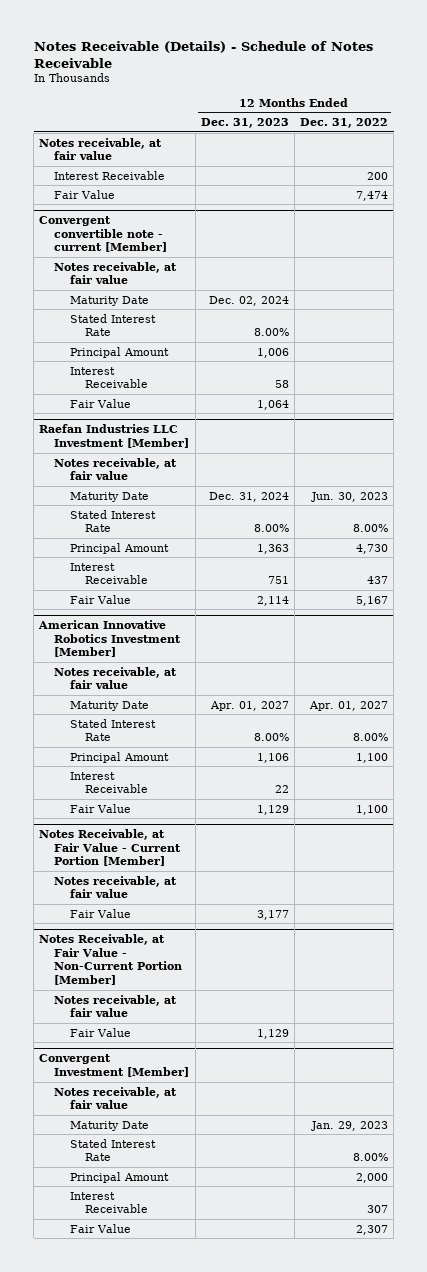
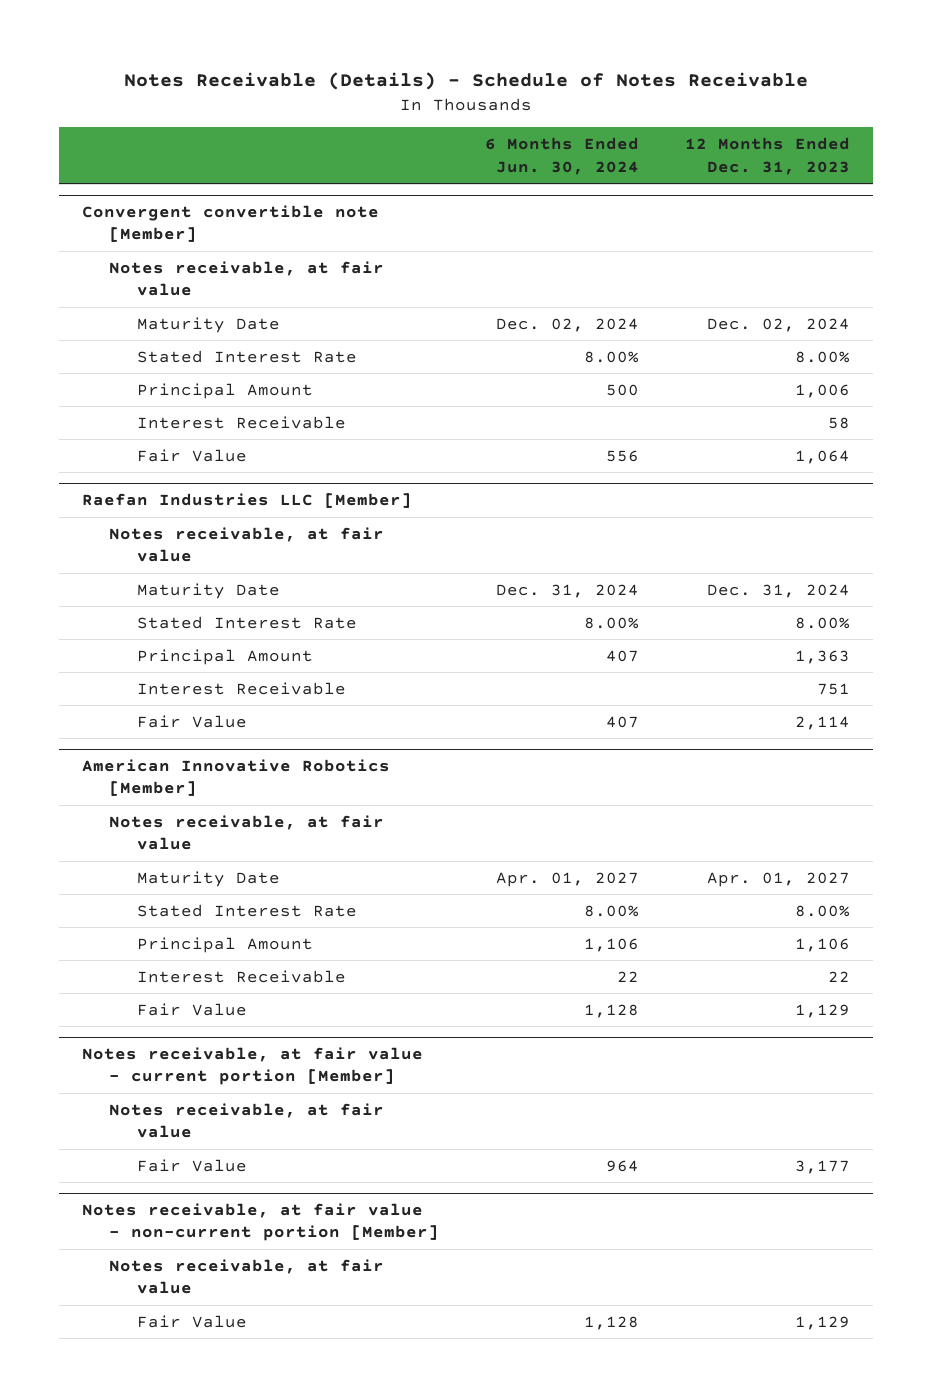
- | 12 Months Ended Dec. 31, 2023 | 12 Months Ended Dec. 31, 2022
+ | 6 Months Ended Jun. 30, 2024 | 12 Months Ended Dec. 31, 2023
- Notes receivable, at fair value
- Interest Receivable | | 200
- Fair Value | | 7,474
- Convergent convertible note - current [Member]
+ Convergent convertible note [Member]
- Raefan Industries LLC Investment [Member]
+ Raefan Industries LLC [Member]
- American Innovative Robotics Investment [Member]
+ American Innovative Robotics [Member]
- Notes Receivable, at Fair Value - Current Portion [Member]
+ Notes receivable, at fair value - current portion [Member]
- Notes Receivable, at Fair Value - Non-Current Portion [Member]
+ Notes receivable, at fair value - non-current portion [Member]
- Convergent Investment [Member]
- Notes receivable, at fair value
- Maturity Date | | Jan. 29, 2023
- Stated Interest Rate | | 8.00%
- Principal Amount | | 2,000
- Interest Receivable | | 307
- Fair Value | | 2,307

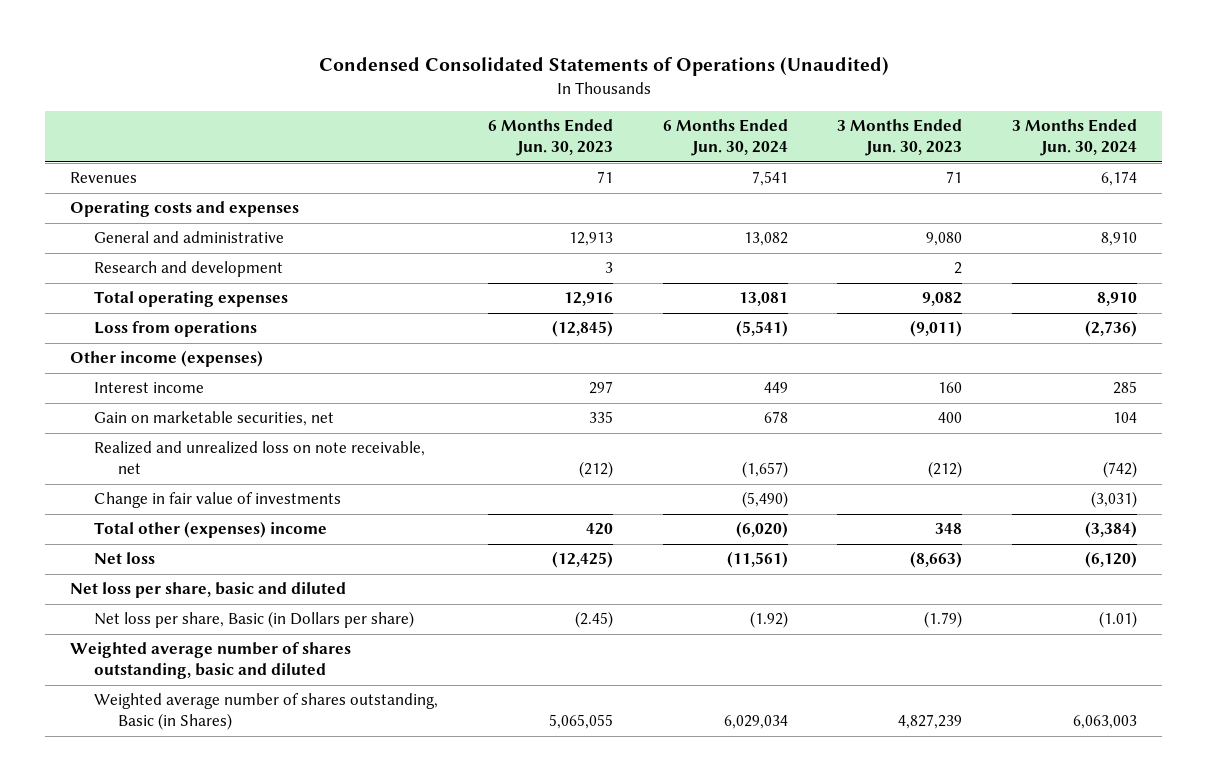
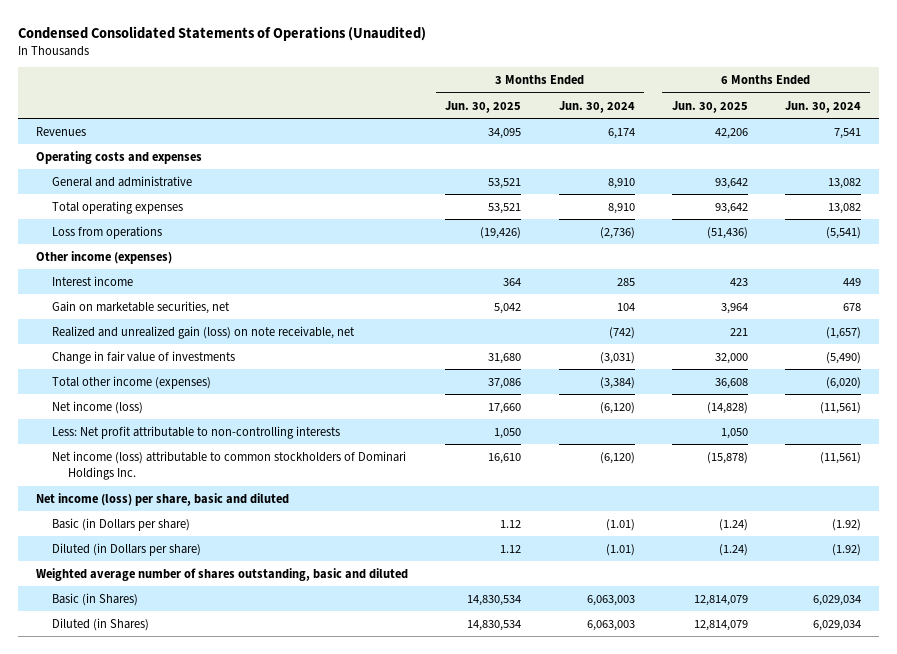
- | 6 Months Ended Jun. 30, 2023 | 6 Months Ended Jun. 30, 2024 | 3 Months Ended Jun. 30, 2023 | 3 Months Ended Jun. 30, 2024
+ | 3 Months Ended Jun. 30, 2025 | 3 Months Ended Jun. 30, 2024 | 6 Months Ended Jun. 30, 2025 | 6 Months Ended Jun. 30, 2024
- Research and development | 3 | | 2 |
- Total operating expenses | 12,916 | 13,081 | 9,082 | 8,910
+ Total operating expenses | 53,521 | 8,910 | 93,642 | 13,082
- Realized and unrealized loss on note receivable, net | (212) | (1,657) | (212) | (742)
+ Realized and unrealized gain (loss) on note receivable, net | | (742) | 221 | (1,657)
- Total other (expenses) income | 420 | (6,020) | 348 | (3,384)
- Net loss | (12,425) | (11,561) | (8,663) | (6,120)
- Net loss per share, basic and diluted
- Net loss per share, Basic (in Dollars per share) | (2.45) | (1.92) | (1.79) | (1.01)
+ Total other income (expenses) | 37,086 | (3,384) | 36,608 | (6,020)
+ Net income (loss) | 17,660 | (6,120) | (14,828) | (11,561)
+ Less: Net profit attributable to non-controlling interests | 1,050 | | 1,050 |
+ Net income (loss) attributable to common stockholders of Dominari Holdings Inc. | 16,610 | (6,120) | (15,878) | (11,561)
+ Net income (loss) per share, basic and diluted
+ Basic (in Dollars per share) | 1.12 | (1.01) | (1.24) | (1.92)
+ Diluted (in Dollars per share) | 1.12 | (1.01) | (1.24) | (1.92)
- Weighted average number of shares outstanding, Basic (in Shares) | 5,065,055 | 6,029,034 | 4,827,239 | 6,063,003
+ Basic (in Shares) | 14,830,534 | 6,063,003 | 12,814,079 | 6,029,034
+ Diluted (in Shares) | 14,830,534 | 6,063,003 | 12,814,079 | 6,029,034

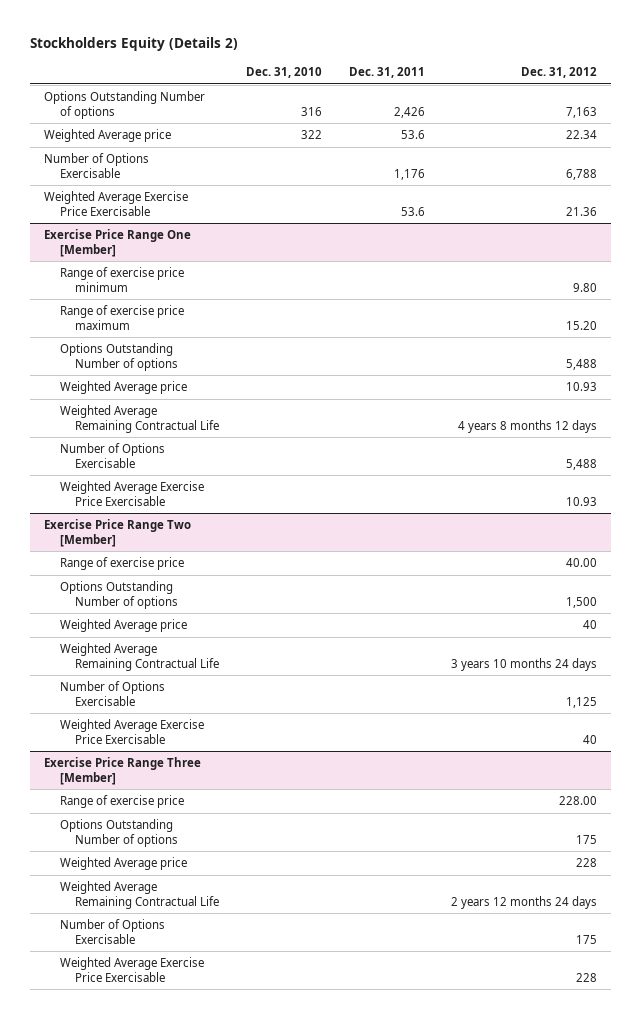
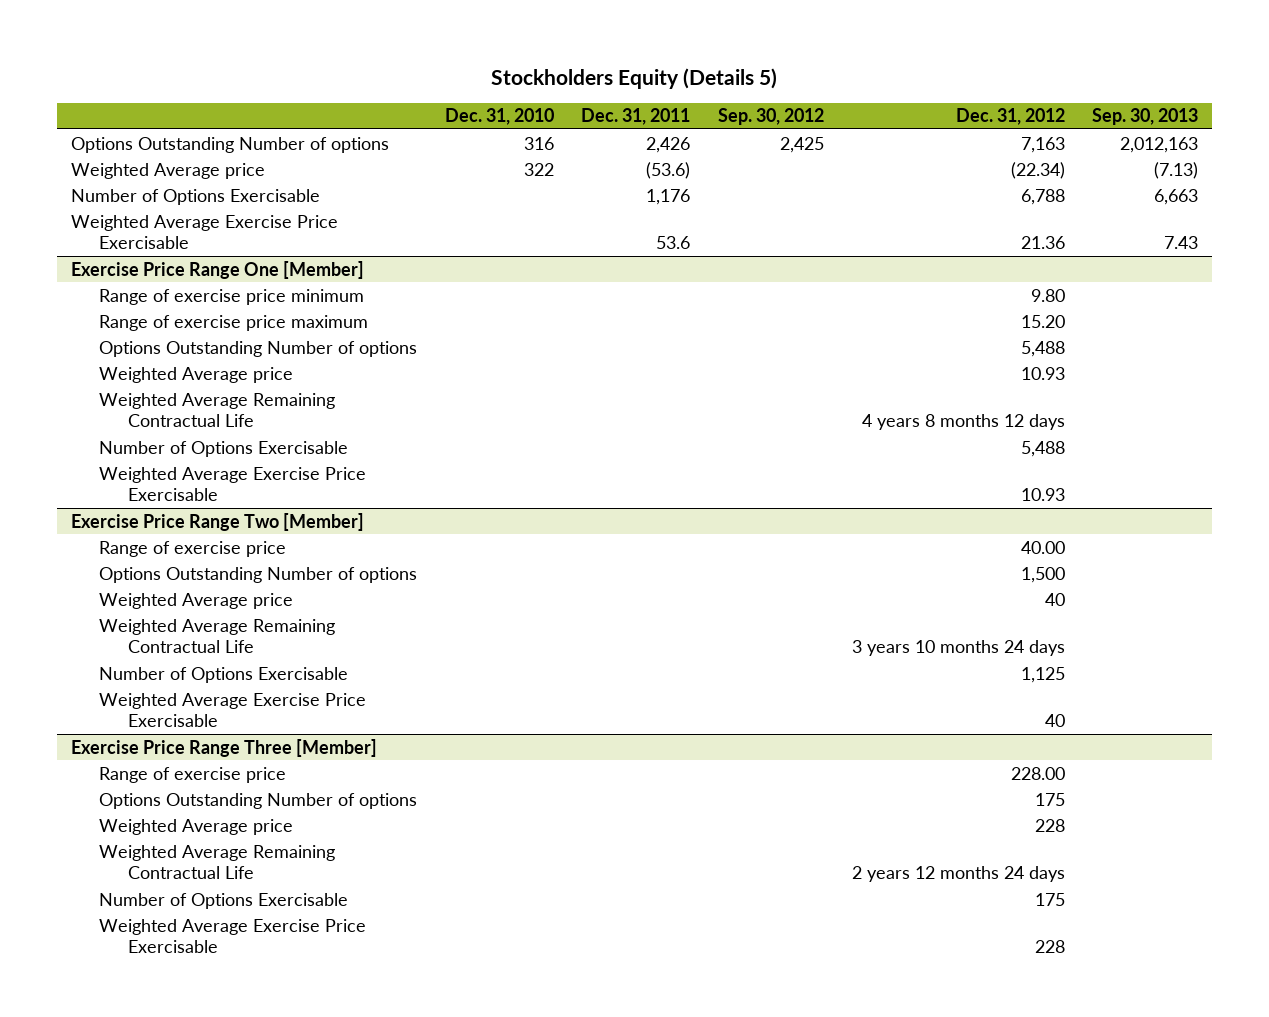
- Stockholders Equity (Details 2)
+ Stockholders Equity (Details 5)
- | Dec. 31, 2010 | Dec. 31, 2011 | Dec. 31, 2012
+ | Dec. 31, 2010 | Dec. 31, 2011 | Sep. 30, 2012 | Dec. 31, 2012 | Sep. 30, 2013
- Weighted Average price | 322 | 53.6 | 22.34
+ Weighted Average price | 322 | (53.6) | | (22.34) | (7.13)

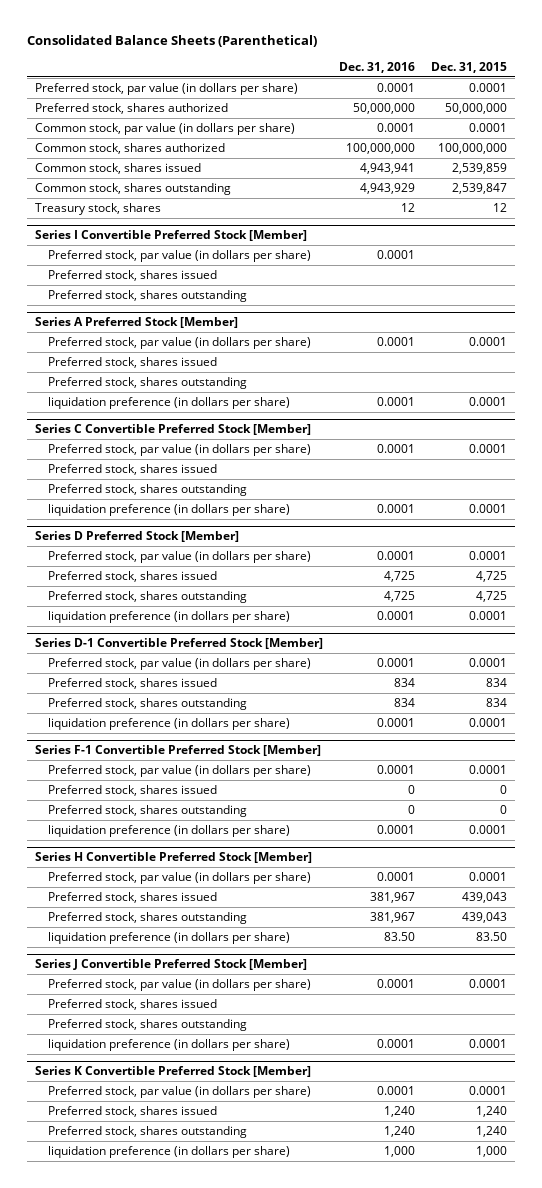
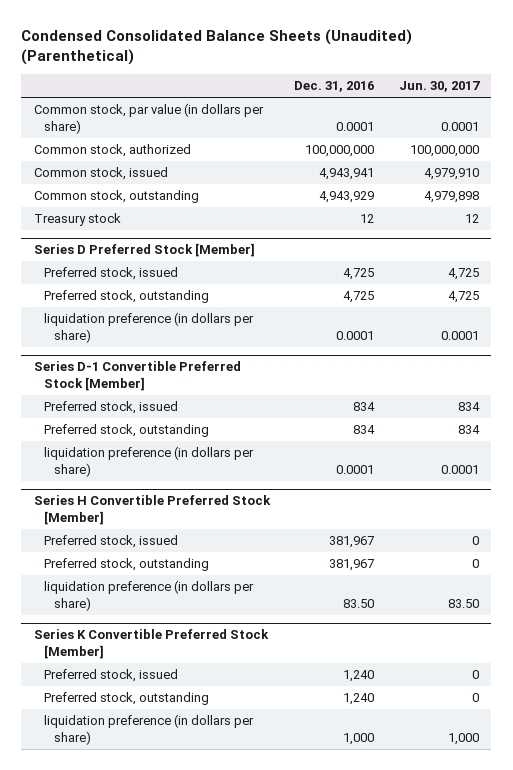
- Consolidated Balance Sheets (Parenthetical)
+ Condensed Consolidated Balance Sheets (Unaudited) (Parenthetical)
- | Dec. 31, 2016 | Dec. 31, 2015
+ | Dec. 31, 2016 | Jun. 30, 2017
- Preferred stock, par value (in dollars per share) | 0.0001 | 0.0001
- Preferred stock, shares authorized | 50,000,000 | 50,000,000
- Common stock, shares authorized | 100,000,000 | 100,000,000
- Common stock, shares issued | 4,943,941 | 2,539,859
- Common stock, shares outstanding | 4,943,929 | 2,539,847
- Treasury stock, shares | 12 | 12
- Series I Convertible Preferred Stock [Member]
- Preferred stock, par value (in dollars per share) | 0.0001 |
- Preferred stock, shares issued
- Preferred stock, shares outstanding
- Series A Preferred Stock [Member]
- Preferred stock, par value (in dollars per share) | 0.0001 | 0.0001
- Preferred stock, shares issued
- Preferred stock, shares outstanding
- liquidation preference (in dollars per share) | 0.0001 | 0.0001
- Series C Convertible Preferred Stock [Member]
- Preferred stock, par value (in dollars per share) | 0.0001 | 0.0001
- Preferred stock, shares issued
- Preferred stock, shares outstanding
- liquidation preference (in dollars per share) | 0.0001 | 0.0001
+ Common stock, authorized | 100,000,000 | 100,000,000
+ Common stock, issued | 4,943,941 | 4,979,910
+ Common stock, outstanding | 4,943,929 | 4,979,898
+ Treasury stock | 12 | 12
@ Series D Preferred Stock [Member]
- Preferred stock, par value (in dollars per share) | 0.0001 | 0.0001
- Preferred stock, shares issued | 4,725 | 4,725
- Preferred stock, shares outstanding | 4,725 | 4,725
+ Preferred stock, issued | 4,725 | 4,725
+ Preferred stock, outstanding | 4,725 | 4,725
@ Series D-1 Convertible Preferred Stock [Member]
- Preferred stock, par value (in dollars per share) | 0.0001 | 0.0001
- Preferred stock, shares issued | 834 | 834
- Preferred stock, shares outstanding | 834 | 834
- liquidation preference (in dollars per share) | 0.0001 | 0.0001
- Series F-1 Convertible Preferred Stock [Member]
- Preferred stock, par value (in dollars per share) | 0.0001 | 0.0001
- Preferred stock, shares issued | 0 | 0
- Preferred stock, shares outstanding | 0 | 0
@ Series D-1 Convertible Preferred Stock [Member]
+ Preferred stock, issued | 834 | 834
+ Preferred stock, outstanding | 834 | 834
@ Series H Convertible Preferred Stock [Member]
- Preferred stock, par value (in dollars per share) | 0.0001 | 0.0001
- Preferred stock, shares issued | 381,967 | 439,043
- Preferred stock, shares outstanding | 381,967 | 439,043
+ Preferred stock, issued | 381,967 | 0
+ Preferred stock, outstanding | 381,967 | 0
- Series J Convertible Preferred Stock [Member]
- Preferred stock, par value (in dollars per share) | 0.0001 | 0.0001
- Preferred stock, shares issued
- Preferred stock, shares outstanding
- liquidation preference (in dollars per share) | 0.0001 | 0.0001
@ Series K Convertible Preferred Stock [Member]
- Preferred stock, par value (in dollars per share) | 0.0001 | 0.0001
- Preferred stock, shares issued | 1,240 | 1,240
- Preferred stock, shares outstanding | 1,240 | 1,240
+ Preferred stock, issued | 1,240 | 0
+ Preferred stock, outstanding | 1,240 | 0

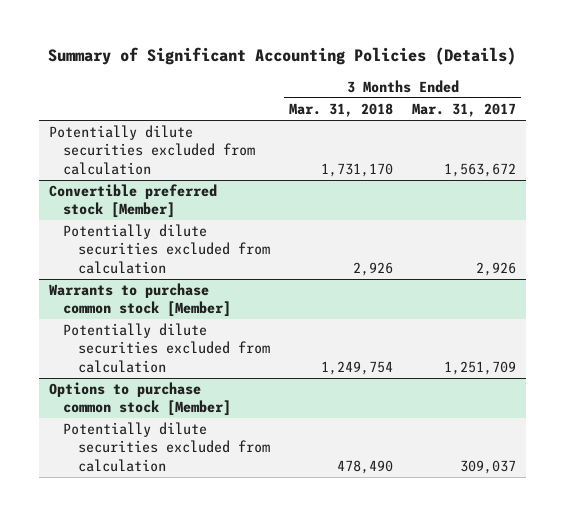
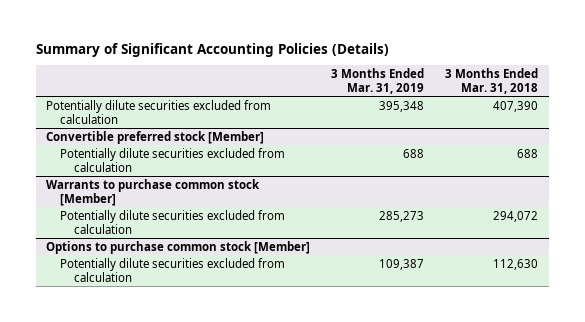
- | 3 Months Ended Mar. 31, 2018 | 3 Months Ended Mar. 31, 2017
+ | 3 Months Ended Mar. 31, 2019 | 3 Months Ended Mar. 31, 2018
- Potentially dilute securities excluded from calculation | 1,731,170 | 1,563,672
+ Potentially dilute securities excluded from calculation | 395,348 | 407,390
@ Convertible preferred stock [Member]
- Potentially dilute securities excluded from calculation | 2,926 | 2,926
+ Potentially dilute securities excluded from calculation | 688 | 688
@ Warrants to purchase common stock [Member]
- Potentially dilute securities excluded from calculation | 1,249,754 | 1,251,709
+ Potentially dilute securities excluded from calculation | 285,273 | 294,072
@ Options to purchase common stock [Member]
- Potentially dilute securities excluded from calculation | 478,490 | 309,037
+ Potentially dilute securities excluded from calculation | 109,387 | 112,630

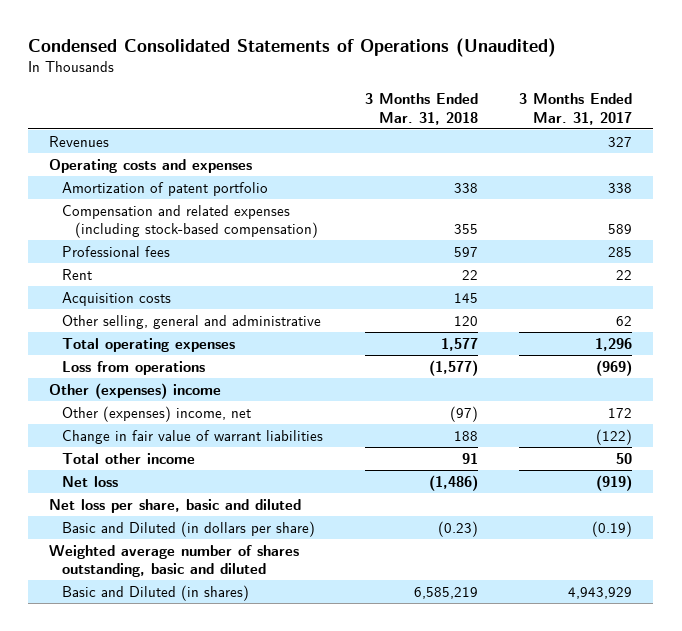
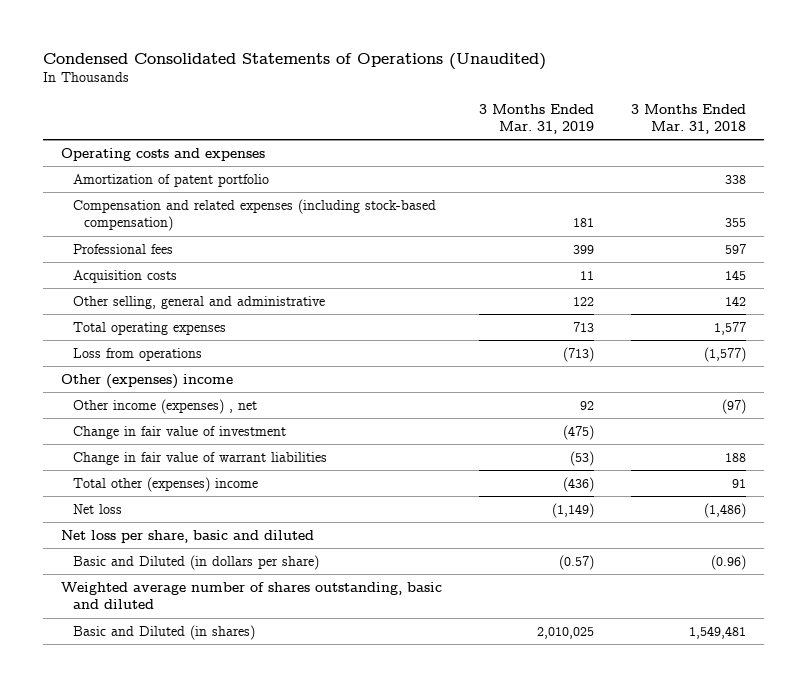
- | 3 Months Ended Mar. 31, 2018 | 3 Months Ended Mar. 31, 2017
+ | 3 Months Ended Mar. 31, 2019 | 3 Months Ended Mar. 31, 2018
- Revenues | | 327
- Rent | 22 | 22
- Other selling, general and administrative | 120 | 62
+ Other selling, general and administrative | 122 | 142
- Other (expenses) income, net | (97) | 172
+ Other income (expenses) , net | 92 | (97)
+ Change in fair value of investment | (475) |
- Total other income | 91 | 50
+ Total other (expenses) income | (436) | 91
- Basic and Diluted (in dollars per share) | (0.23) | (0.19)
+ Basic and Diluted (in dollars per share) | (0.57) | (0.96)
- Basic and Diluted (in shares) | 6,585,219 | 4,943,929
+ Basic and Diluted (in shares) | 2,010,025 | 1,549,481

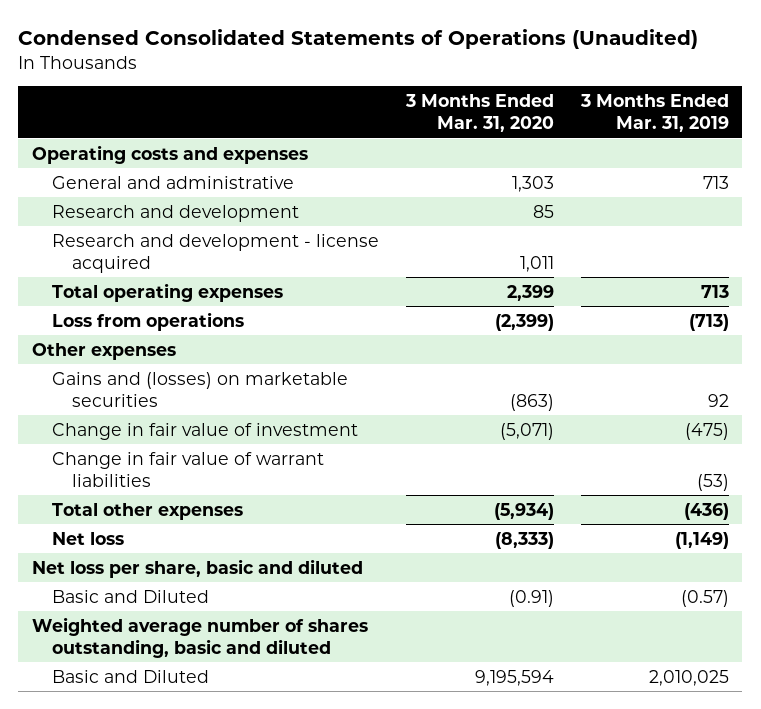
- | 3 Months Ended Mar. 31, 2019 | 3 Months Ended Mar. 31, 2018
+ | 3 Months Ended Mar. 31, 2020 | 3 Months Ended Mar. 31, 2019
- Amortization of patent portfolio | | 338
- Compensation and related expenses (including stock-based compensation) | 181 | 355
- Professional fees | 399 | 597
- Acquisition costs | 11 | 145
- Other selling, general and administrative | 122 | 142
+ General and administrative | 1,303 | 713
+ Research and development | 85 |
+ Research and development - license acquired | 1,011 |
- Other (expenses) income
- Other income (expenses) , net | 92 | (97)
+ Other expenses
+ Gains and (losses) on marketable securities | (863) | 92
- Total other (expenses) income | (436) | 91
+ Total other expenses | (5,934) | (436)
- Basic and Diluted (in dollars per share) | (0.57) | (0.96)
+ Basic and Diluted | (0.91) | (0.57)
- Basic and Diluted (in shares) | 2,010,025 | 1,549,481
+ Basic and Diluted | 9,195,594 | 2,010,025

